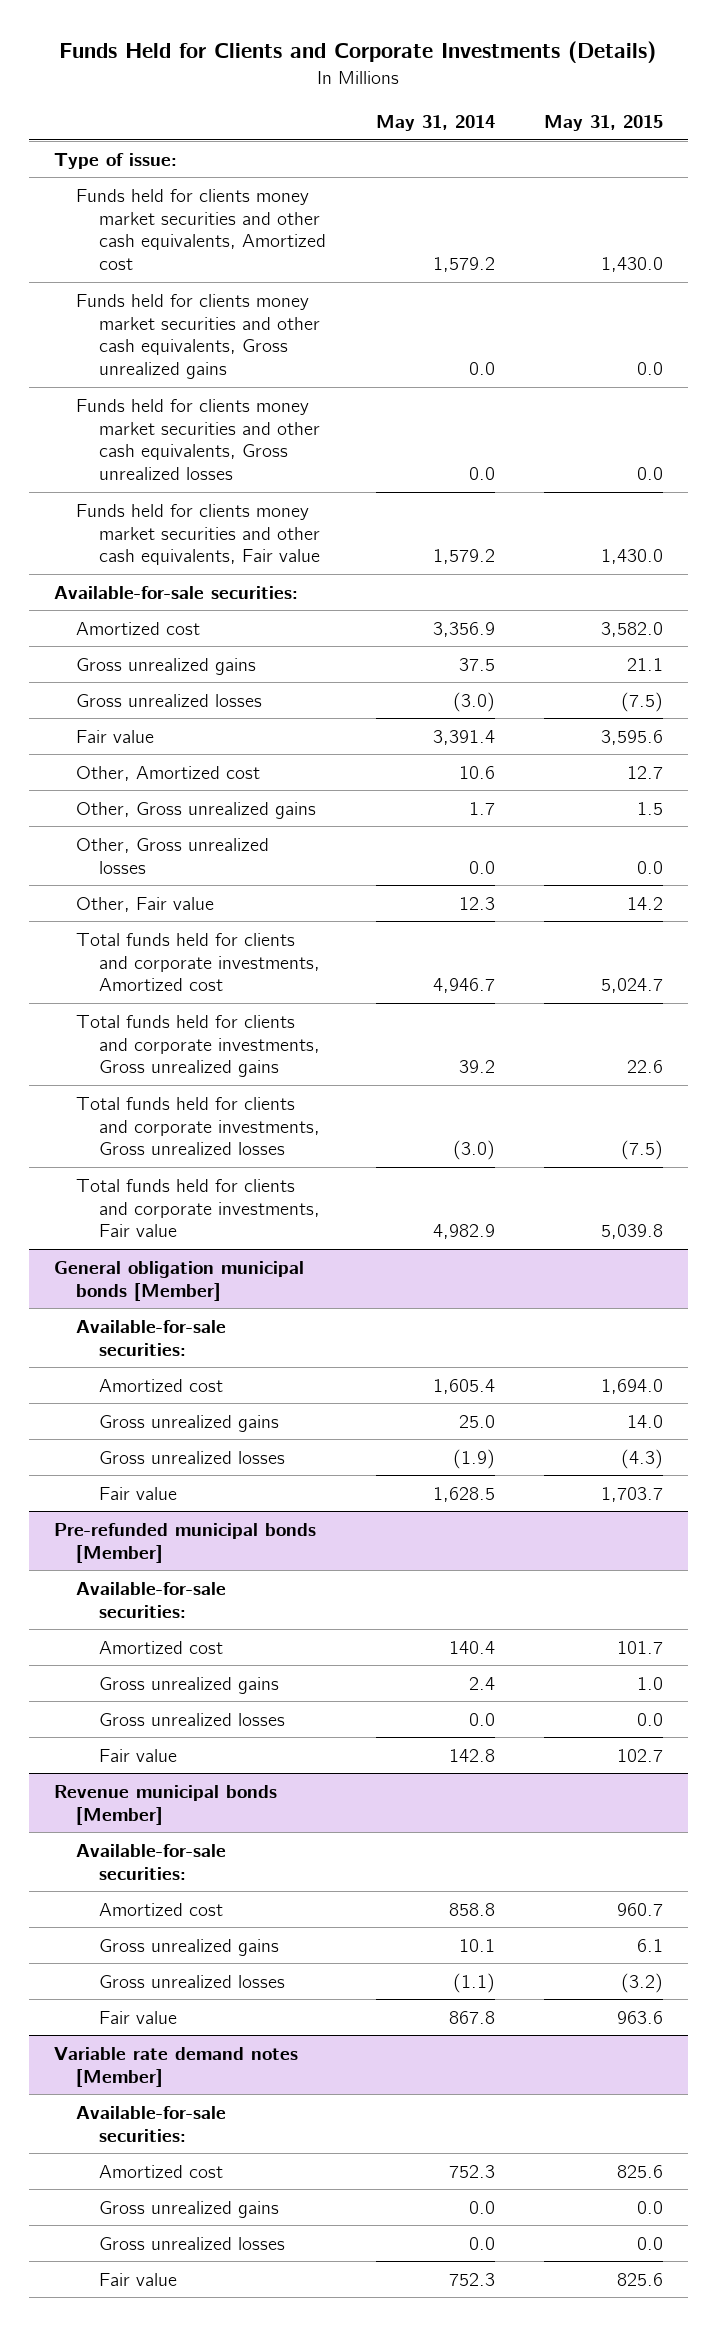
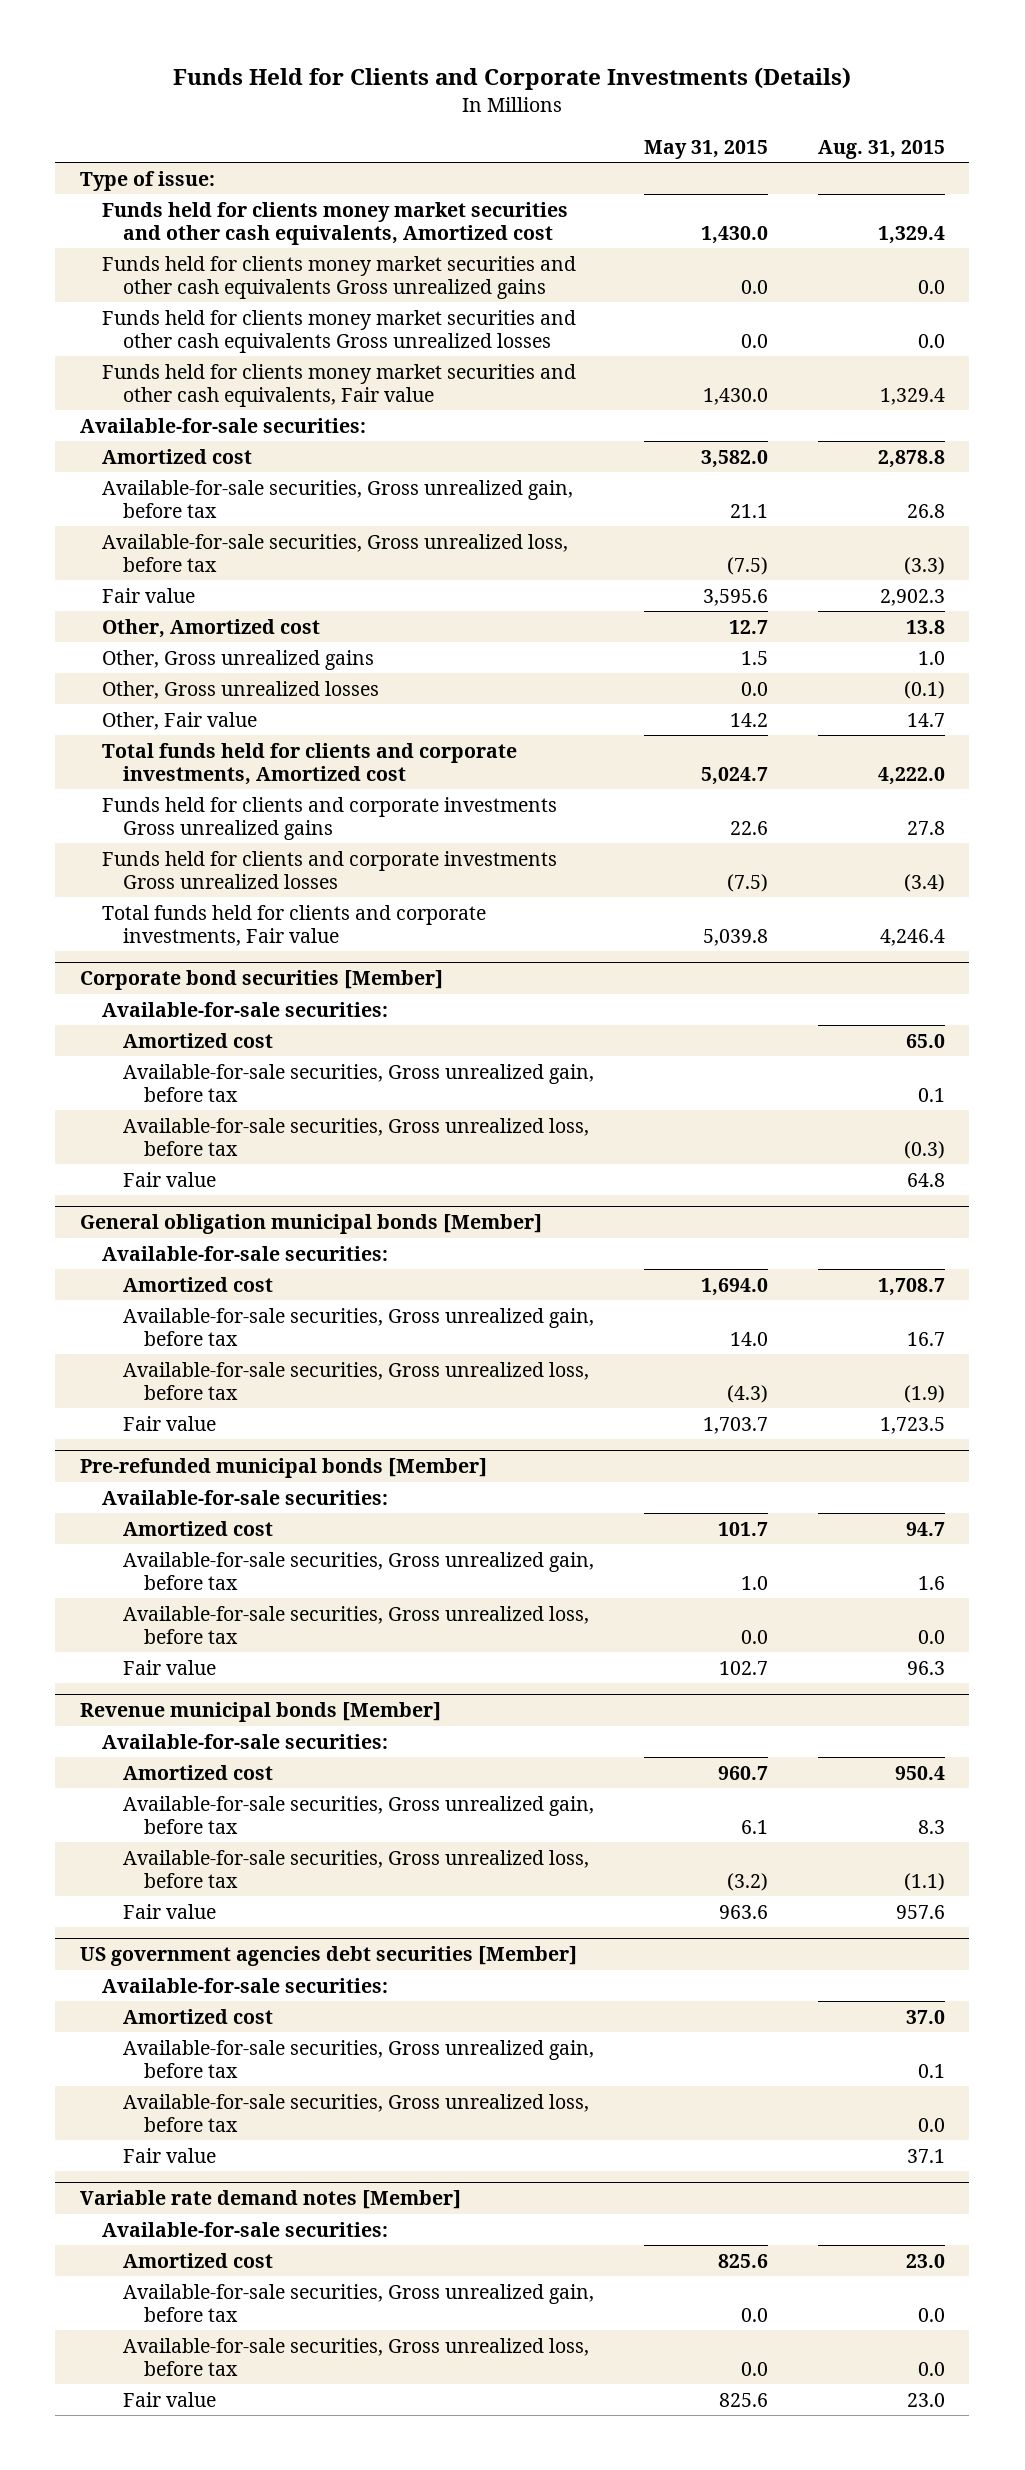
- | May 31, 2014 | May 31, 2015
+ | May 31, 2015 | Aug. 31, 2015
- Funds held for clients money market securities and other cash equivalents, Gross unrealized gains | 0.0 | 0.0
- Funds held for clients money market securities and other cash equivalents, Gross unrealized losses | 0.0 | 0.0
+ Funds held for clients money market securities and other cash equivalents Gross unrealized gains | 0.0 | 0.0
+ Funds held for clients money market securities and other cash equivalents Gross unrealized losses | 0.0 | 0.0
- Gross unrealized gains | 37.5 | 21.1
- Gross unrealized losses | (3.0) | (7.5)
+ Available-for-sale securities, Gross unrealized gain, before tax | 21.1 | 26.8
+ Available-for-sale securities, Gross unrealized loss, before tax | (7.5) | (3.3)
- Total funds held for clients and corporate investments, Gross unrealized gains | 39.2 | 22.6
- Total funds held for clients and corporate investments, Gross unrealized losses | (3.0) | (7.5)
+ Funds held for clients and corporate investments Gross unrealized gains | 22.6 | 27.8
+ Funds held for clients and corporate investments Gross unrealized losses | (7.5) | (3.4)
+ Corporate bond securities [Member]
+ Available-for-sale securities:
+ Amortized cost | | 65.0
+ Available-for-sale securities, Gross unrealized gain, before tax | | 0.1
+ Available-for-sale securities, Gross unrealized loss, before tax | | (0.3)
+ Fair value | | 64.8
@ General obligation municipal bonds [Member]
- Gross unrealized gains | 25.0 | 14.0
- Gross unrealized losses | (1.9) | (4.3)
+ Available-for-sale securities, Gross unrealized gain, before tax | 14.0 | 16.7
+ Available-for-sale securities, Gross unrealized loss, before tax | (4.3) | (1.9)
@ Pre-refunded municipal bonds [Member]
- Gross unrealized gains | 2.4 | 1.0
- Gross unrealized losses | 0.0 | 0.0
+ Available-for-sale securities, Gross unrealized gain, before tax | 1.0 | 1.6
+ Available-for-sale securities, Gross unrealized loss, before tax | 0.0 | 0.0
@ Revenue municipal bonds [Member]
- Gross unrealized gains | 10.1 | 6.1
- Gross unrealized losses | (1.1) | (3.2)
+ Available-for-sale securities, Gross unrealized gain, before tax | 6.1 | 8.3
+ Available-for-sale securities, Gross unrealized loss, before tax | (3.2) | (1.1)
+ US government agencies debt securities [Member]
+ Available-for-sale securities:
+ Amortized cost | | 37.0
+ Available-for-sale securities, Gross unrealized gain, before tax | | 0.1
+ Available-for-sale securities, Gross unrealized loss, before tax | | 0.0
+ Fair value | | 37.1
@ Variable rate demand notes [Member]
- Gross unrealized gains | 0.0 | 0.0
- Gross unrealized losses | 0.0 | 0.0
+ Available-for-sale securities, Gross unrealized gain, before tax | 0.0 | 0.0
+ Available-for-sale securities, Gross unrealized loss, before tax | 0.0 | 0.0

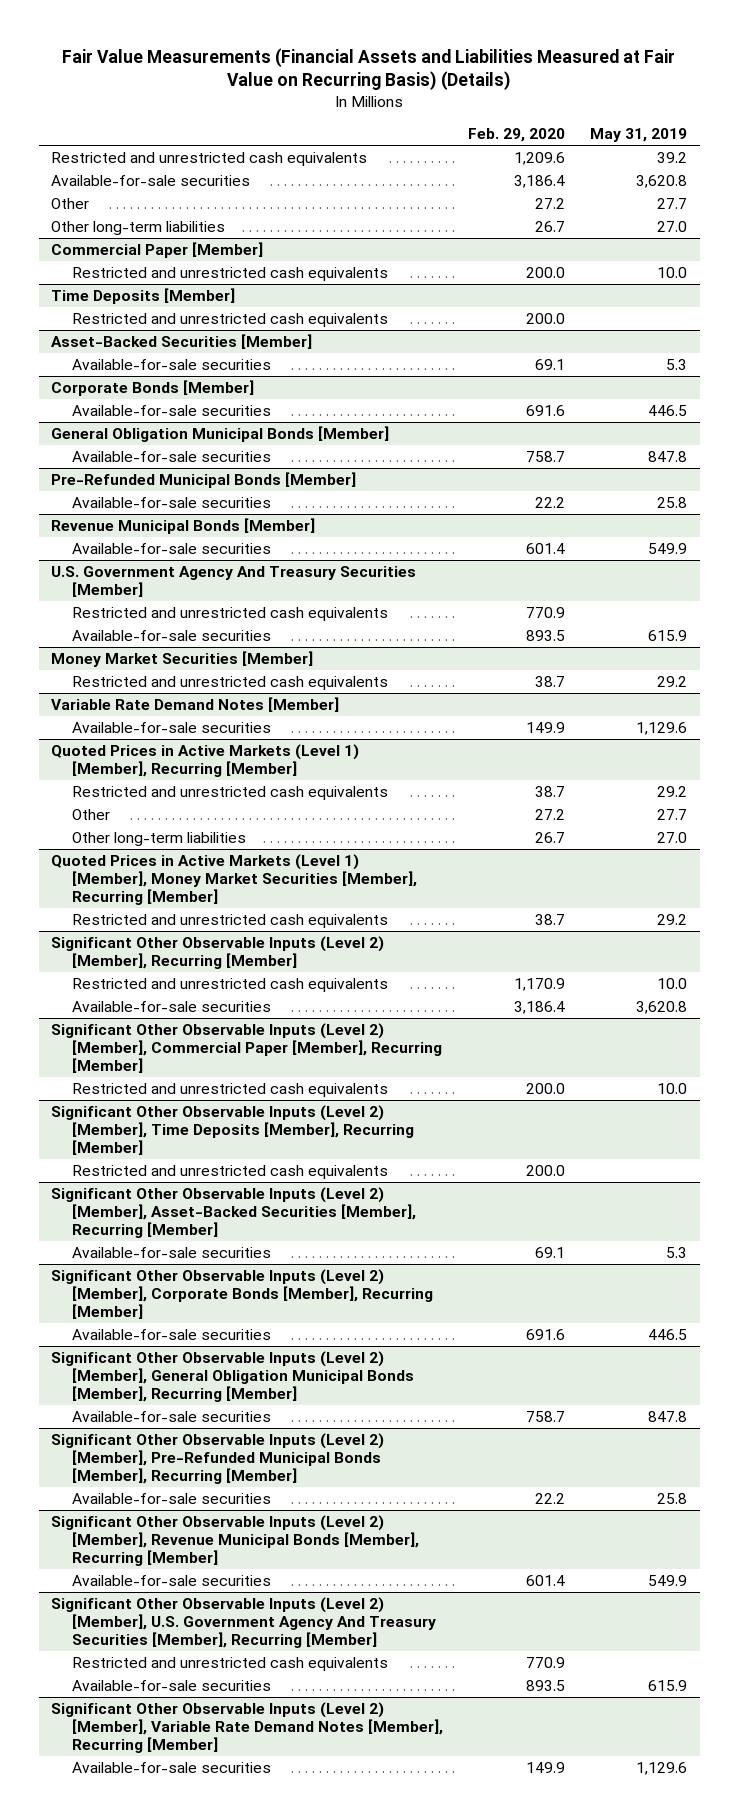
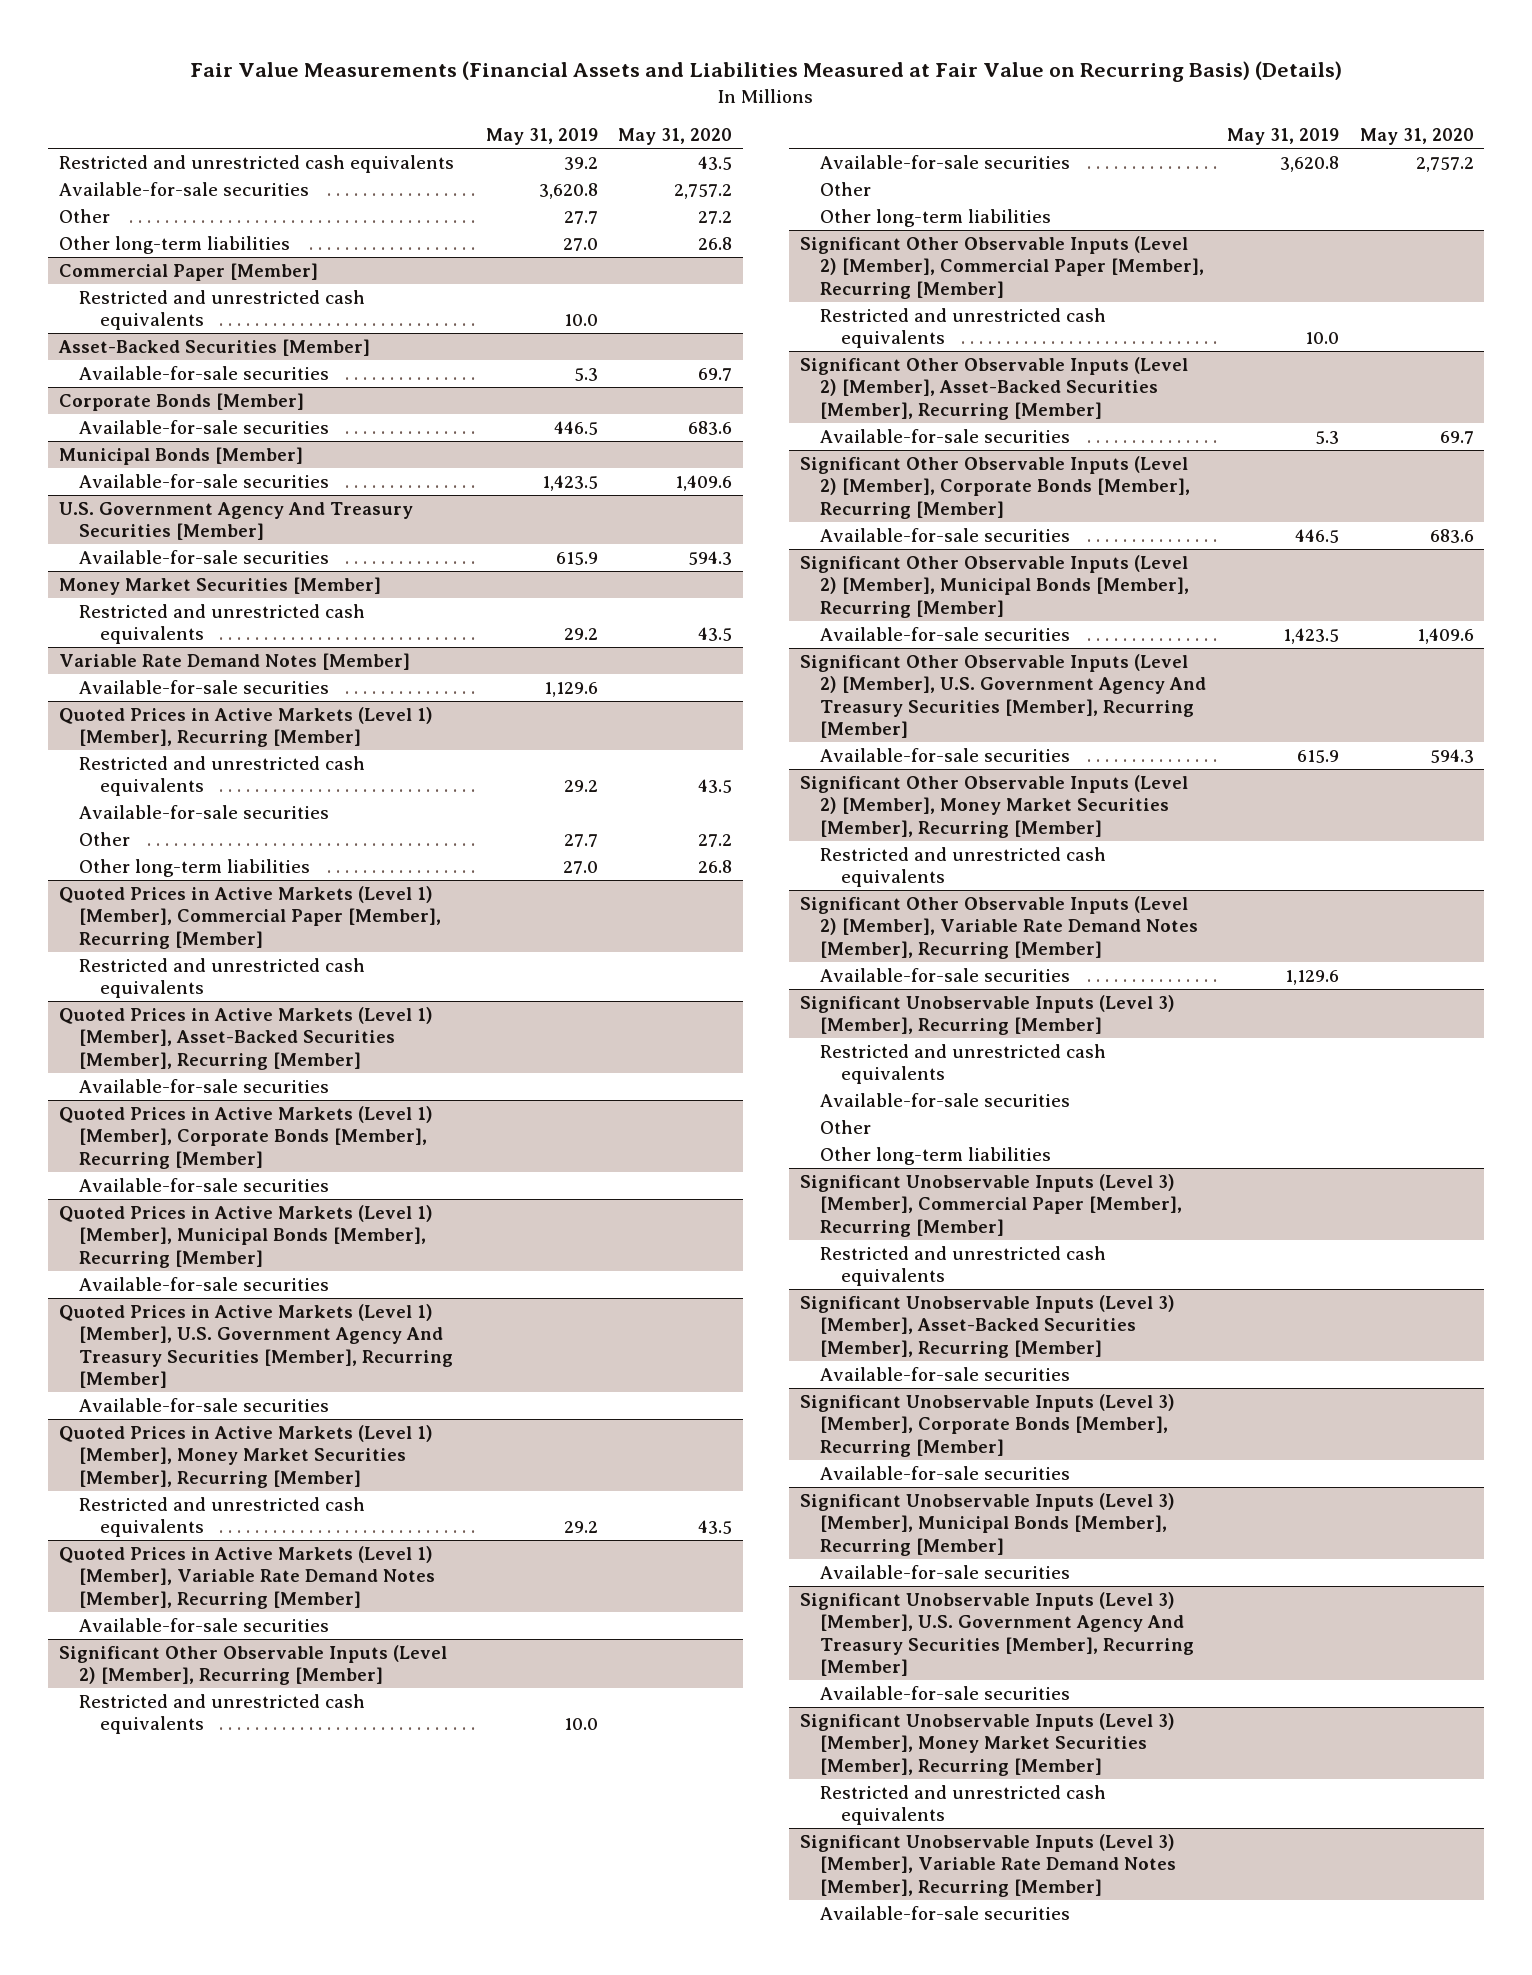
- | Feb. 29, 2020 | May 31, 2019
+ | May 31, 2019 | May 31, 2020
- Time Deposits [Member]
- Restricted and unrestricted cash equivalents | 200.0 |
- General Obligation Municipal Bonds [Member]
- Available-for-sale securities | 758.7 | 847.8
- Pre-Refunded Municipal Bonds [Member]
- Available-for-sale securities | 22.2 | 25.8
- Revenue Municipal Bonds [Member]
- Available-for-sale securities | 601.4 | 549.9
+ Municipal Bonds [Member]
+ Available-for-sale securities | 1,423.5 | 1,409.6
@ U.S. Government Agency And Treasury Securities [Member]
- Restricted and unrestricted cash equivalents | 770.9 |
@ Quoted Prices in Active Markets (Level 1) [Member], Recurring [Member]
+ Available-for-sale securities
+ Quoted Prices in Active Markets (Level 1) [Member], Commercial Paper [Member], Recurring [Member]
+ Restricted and unrestricted cash equivalents
+ Quoted Prices in Active Markets (Level 1) [Member], Asset-Backed Securities [Member], Recurring [Member]
+ Available-for-sale securities
+ Quoted Prices in Active Markets (Level 1) [Member], Corporate Bonds [Member], Recurring [Member]
+ Available-for-sale securities
+ Quoted Prices in Active Markets (Level 1) [Member], Municipal Bonds [Member], Recurring [Member]
+ Available-for-sale securities
+ Quoted Prices in Active Markets (Level 1) [Member], U.S. Government Agency And Treasury Securities [Member], Recurring [Member]
+ Available-for-sale securities
+ Quoted Prices in Active Markets (Level 1) [Member], Variable Rate Demand Notes [Member], Recurring [Member]
+ Available-for-sale securities
@ Significant Other Observable Inputs (Level 2) [Member], Recurring [Member]
+ Other
+ Other long-term liabilities
- Significant Other Observable Inputs (Level 2) [Member], Time Deposits [Member], Recurring [Member]
- Restricted and unrestricted cash equivalents | 200.0 |
- Significant Other Observable Inputs (Level 2) [Member], General Obligation Municipal Bonds [Member], Recurring [Member]
- Available-for-sale securities | 758.7 | 847.8
- Significant Other Observable Inputs (Level 2) [Member], Pre-Refunded Municipal Bonds [Member], Recurring [Member]
- Available-for-sale securities | 22.2 | 25.8
- Significant Other Observable Inputs (Level 2) [Member], Revenue Municipal Bonds [Member], Recurring [Member]
- Available-for-sale securities | 601.4 | 549.9
+ Significant Other Observable Inputs (Level 2) [Member], Municipal Bonds [Member], Recurring [Member]
+ Available-for-sale securities | 1,423.5 | 1,409.6
@ Significant Other Observable Inputs (Level 2) [Member], U.S. Government Agency And Treasury Securities [Member], Recurring [Member]
- Restricted and unrestricted cash equivalents | 770.9 |
+ Significant Other Observable Inputs (Level 2) [Member], Money Market Securities [Member], Recurring [Member]
+ Restricted and unrestricted cash equivalents
+ Significant Unobservable Inputs (Level 3) [Member], Recurring [Member]
+ Restricted and unrestricted cash equivalents
+ Available-for-sale securities
+ Other
+ Other long-term liabilities
+ Significant Unobservable Inputs (Level 3) [Member], Commercial Paper [Member], Recurring [Member]
+ Restricted and unrestricted cash equivalents
+ Significant Unobservable Inputs (Level 3) [Member], Asset-Backed Securities [Member], Recurring [Member]
+ Available-for-sale securities
+ Significant Unobservable Inputs (Level 3) [Member], Corporate Bonds [Member], Recurring [Member]
+ Available-for-sale securities
+ Significant Unobservable Inputs (Level 3) [Member], Municipal Bonds [Member], Recurring [Member]
+ Available-for-sale securities
+ Significant Unobservable Inputs (Level 3) [Member], U.S. Government Agency And Treasury Securities [Member], Recurring [Member]
+ Available-for-sale securities
+ Significant Unobservable Inputs (Level 3) [Member], Money Market Securities [Member], Recurring [Member]
+ Restricted and unrestricted cash equivalents
+ Significant Unobservable Inputs (Level 3) [Member], Variable Rate Demand Notes [Member], Recurring [Member]
+ Available-for-sale securities

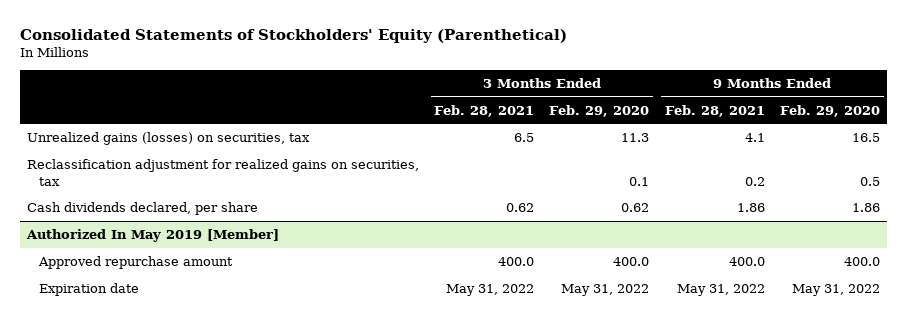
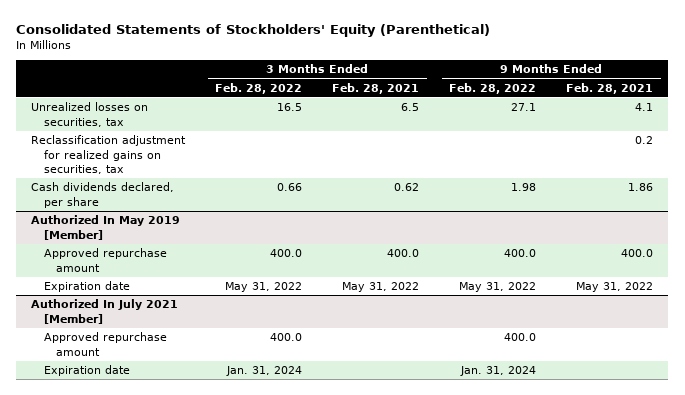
- | 3 Months Ended Feb. 28, 2021 | 3 Months Ended Feb. 29, 2020 | 9 Months Ended Feb. 28, 2021 | 9 Months Ended Feb. 29, 2020
+ | 3 Months Ended Feb. 28, 2022 | 3 Months Ended Feb. 28, 2021 | 9 Months Ended Feb. 28, 2022 | 9 Months Ended Feb. 28, 2021
- Unrealized gains (losses) on securities, tax | 6.5 | 11.3 | 4.1 | 16.5
+ Unrealized losses on securities, tax | 16.5 | 6.5 | 27.1 | 4.1
+ Authorized In July 2021 [Member]
+ Approved repurchase amount | 400.0 | | 400.0 |
+ Expiration date | Jan. 31, 2024 | | Jan. 31, 2024 |

